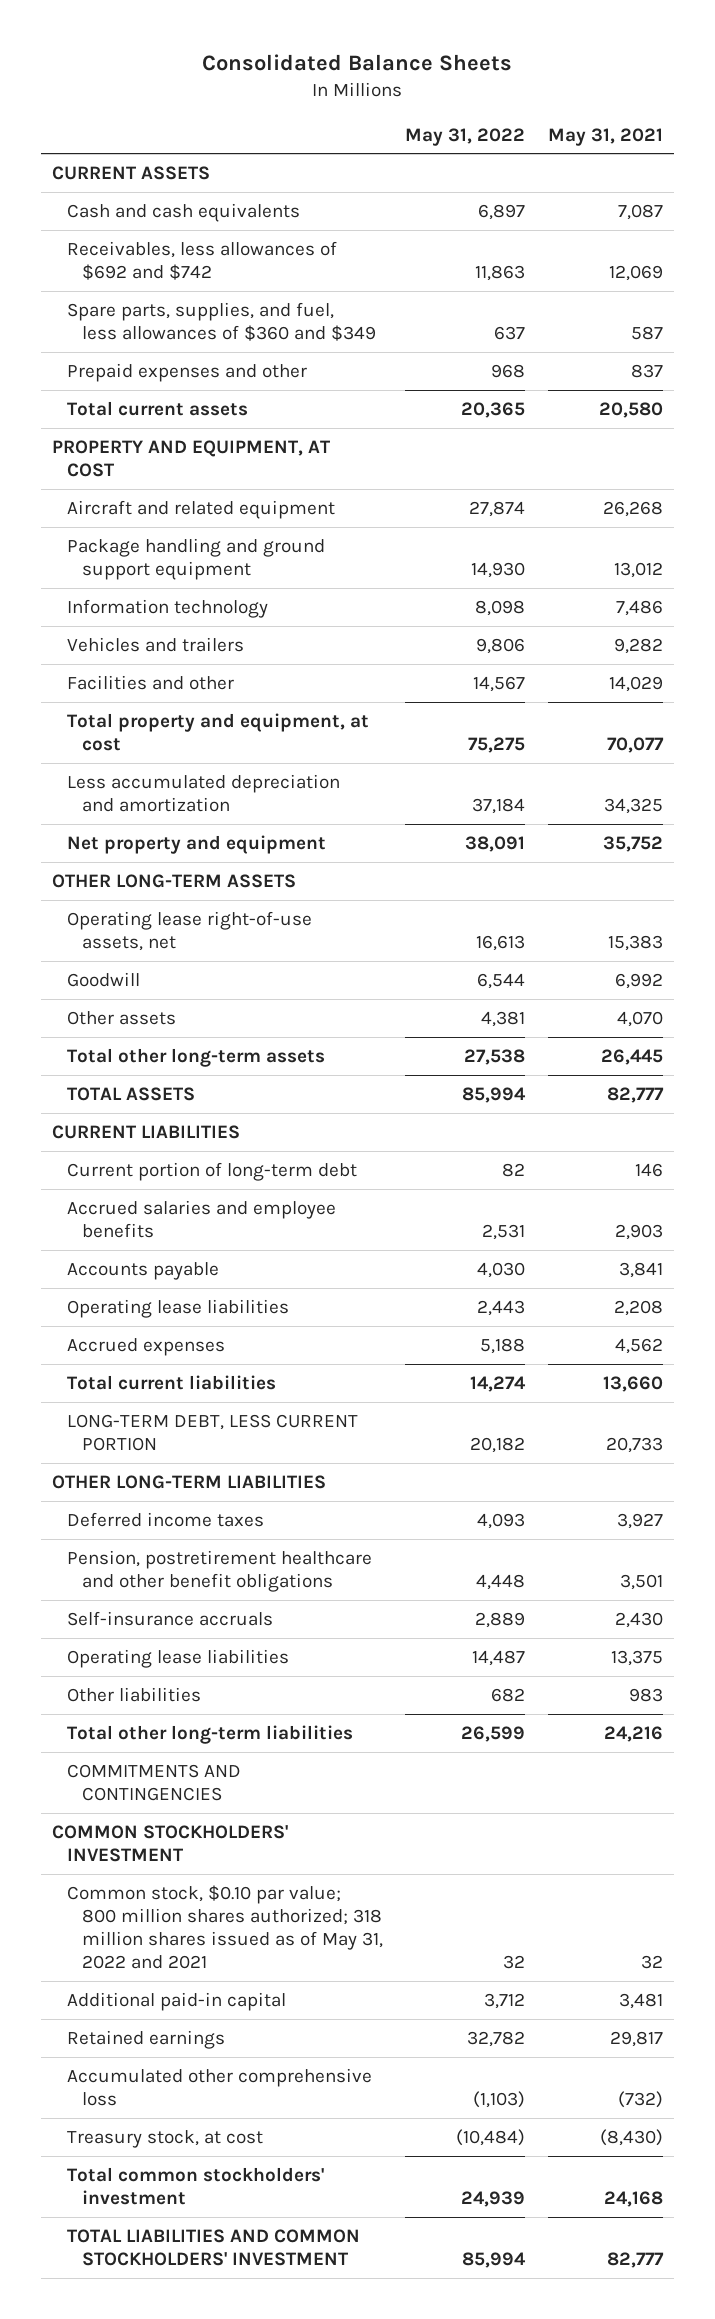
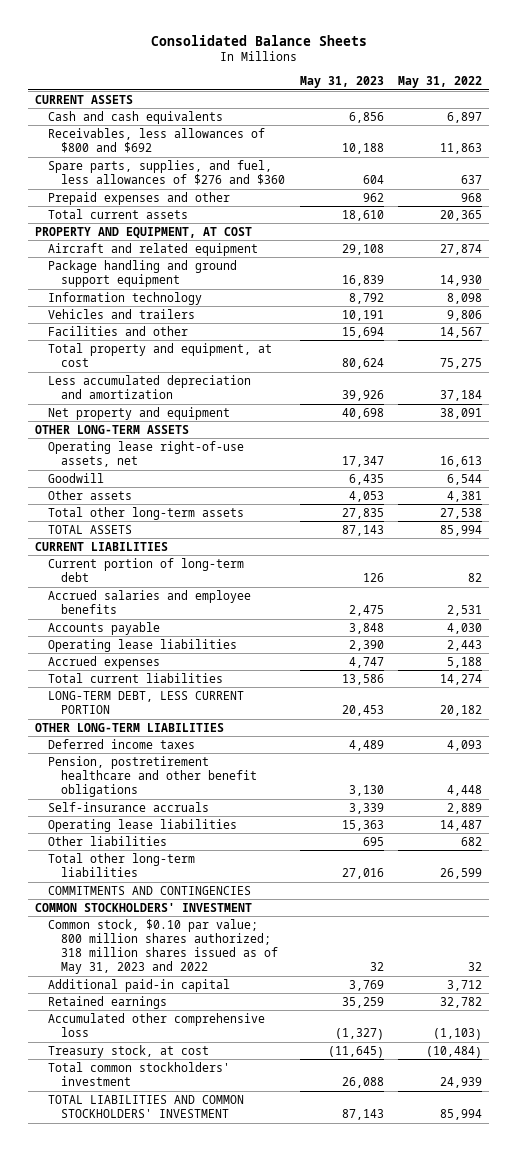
- | May 31, 2022 | May 31, 2021
+ | May 31, 2023 | May 31, 2022
- Receivables, less allowances of $692 and $742 | 11,863 | 12,069
- Spare parts, supplies, and fuel, less allowances of $360 and $349 | 637 | 587
+ Receivables, less allowances of $800 and $692 | 10,188 | 11,863
+ Spare parts, supplies, and fuel, less allowances of $276 and $360 | 604 | 637
- Common stock, $0.10 par value; 800 million shares authorized; 318 million shares issued as of May 31, 2022 and 2021 | 32 | 32
+ Common stock, $0.10 par value; 800 million shares authorized; 318 million shares issued as of May 31, 2023 and 2022 | 32 | 32

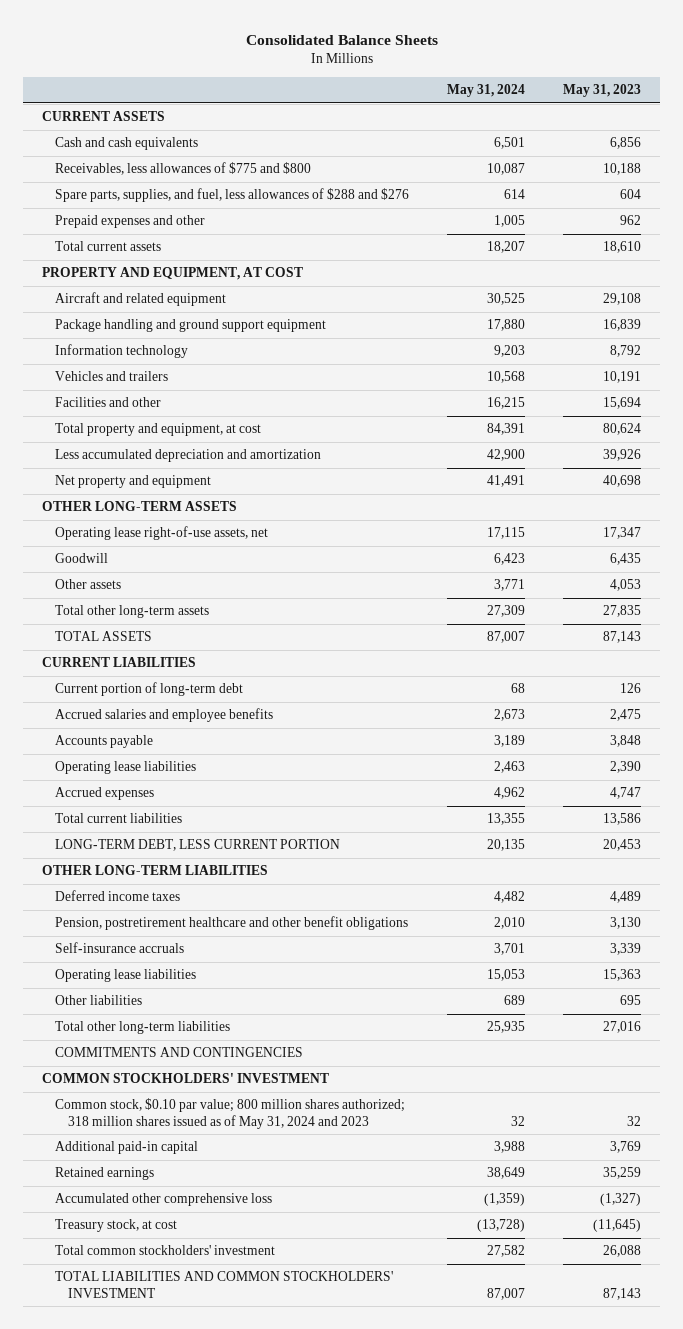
- | May 31, 2023 | May 31, 2022
+ | May 31, 2024 | May 31, 2023
- Receivables, less allowances of $800 and $692 | 10,188 | 11,863
- Spare parts, supplies, and fuel, less allowances of $276 and $360 | 604 | 637
+ Receivables, less allowances of $775 and $800 | 10,087 | 10,188
+ Spare parts, supplies, and fuel, less allowances of $288 and $276 | 614 | 604
- Common stock, $0.10 par value; 800 million shares authorized; 318 million shares issued as of May 31, 2023 and 2022 | 32 | 32
+ Common stock, $0.10 par value; 800 million shares authorized; 318 million shares issued as of May 31, 2024 and 2023 | 32 | 32

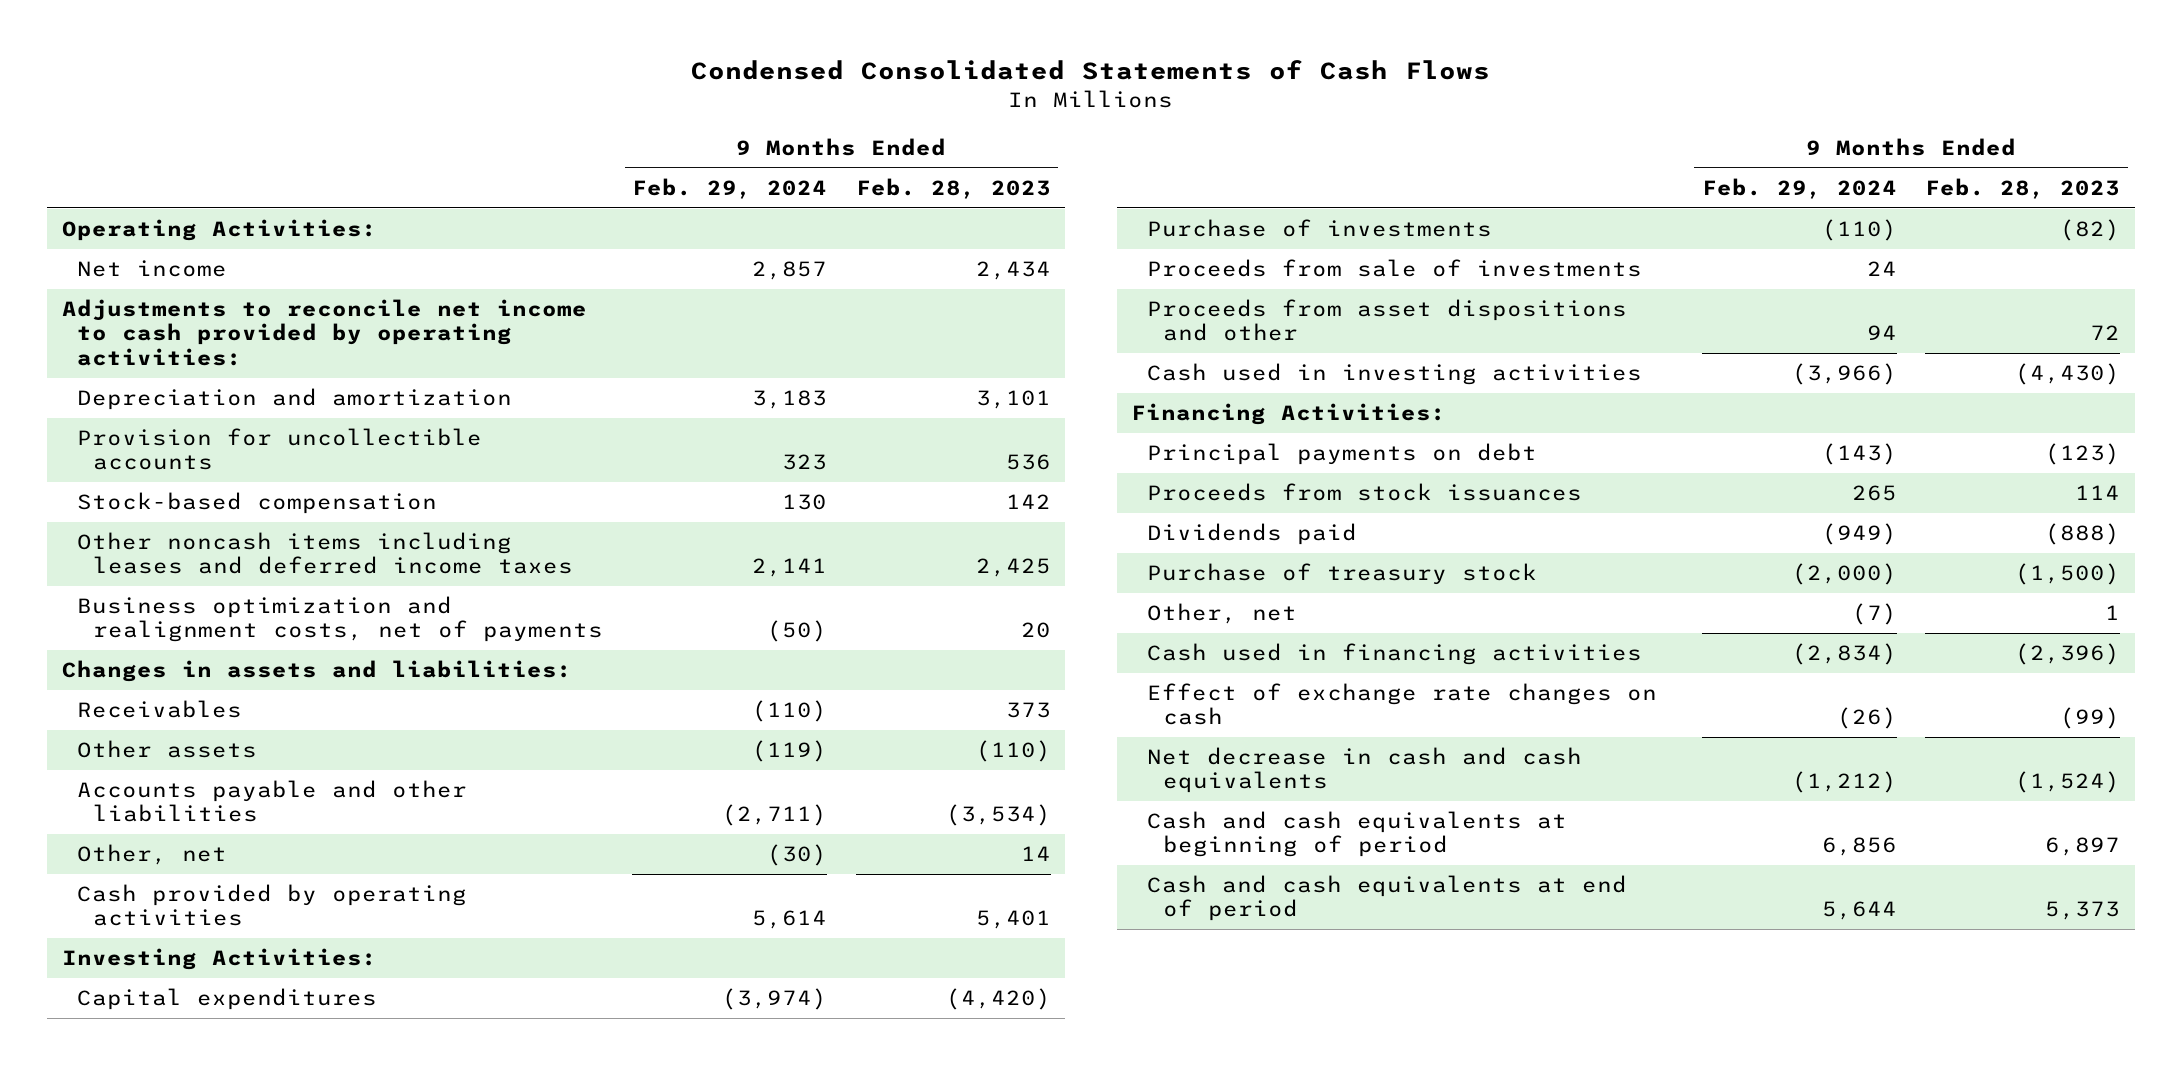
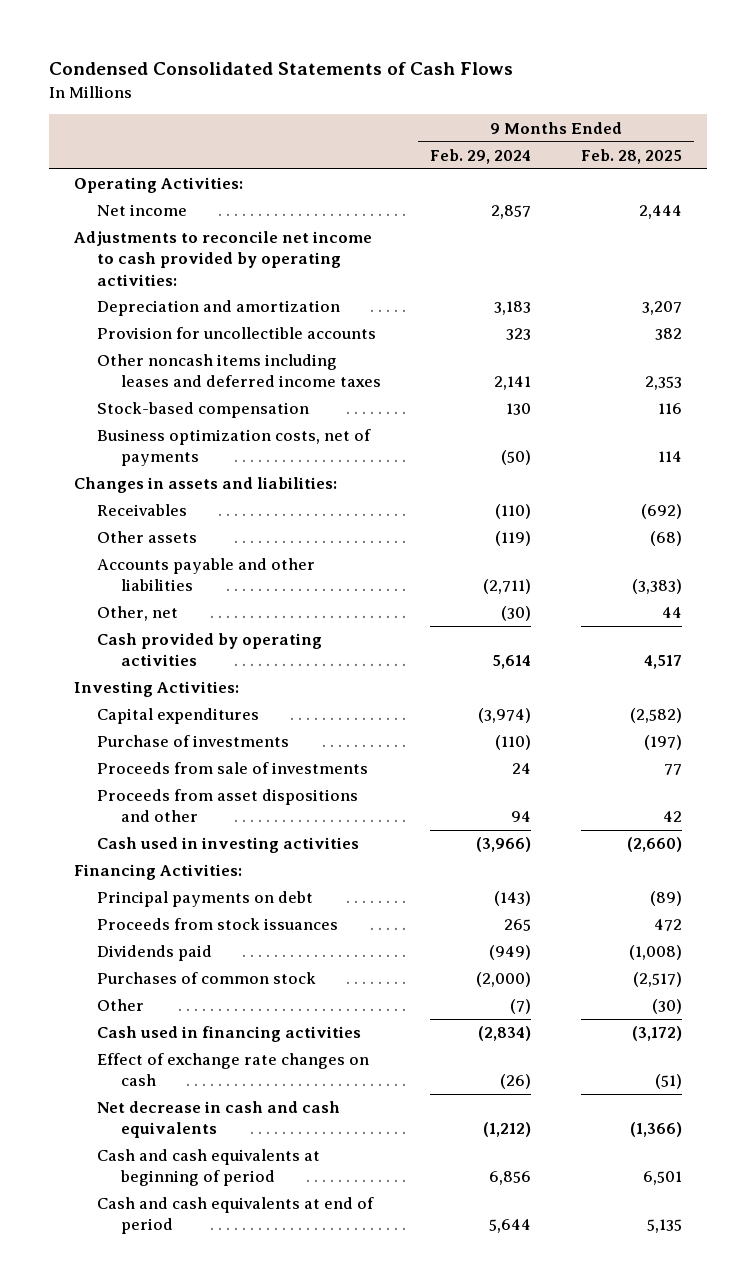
- | 9 Months Ended Feb. 29, 2024 | 9 Months Ended Feb. 28, 2023
+ | 9 Months Ended Feb. 29, 2024 | 9 Months Ended Feb. 28, 2025
- Business optimization and realignment costs, net of payments | (50) | 20
moved down: Stock-based compensation | 130 | 116
+ Business optimization costs, net of payments | (50) | 114
- Purchase of treasury stock | (2,000) | (1,500)
- Other, net | (7) | 1
+ Purchases of common stock | (2,000) | (2,517)
+ Other | (7) | (30)

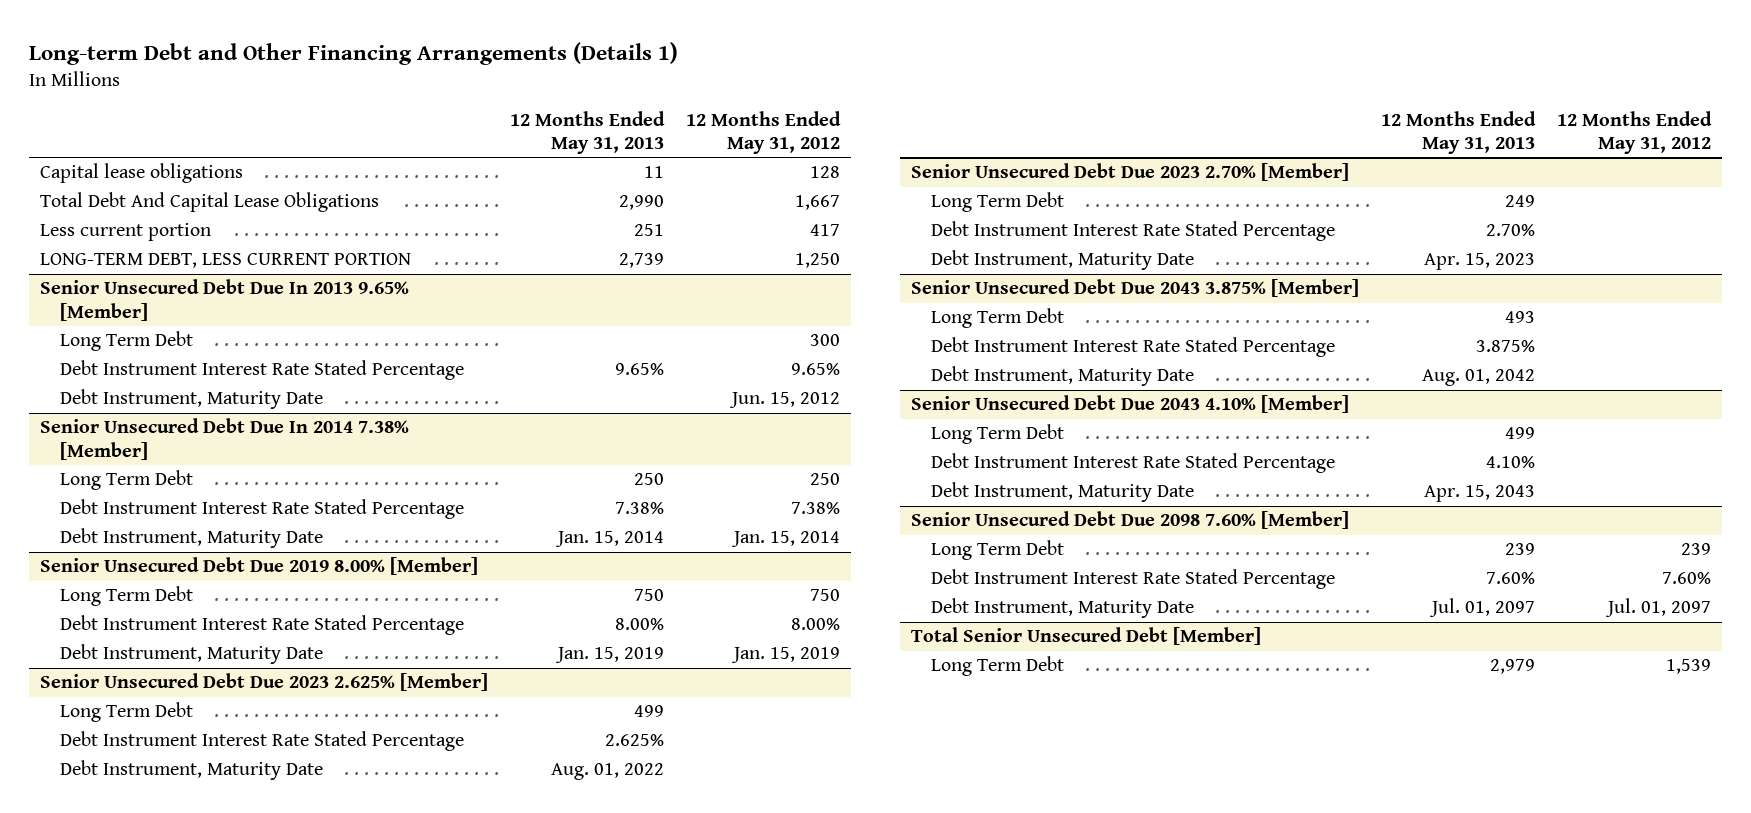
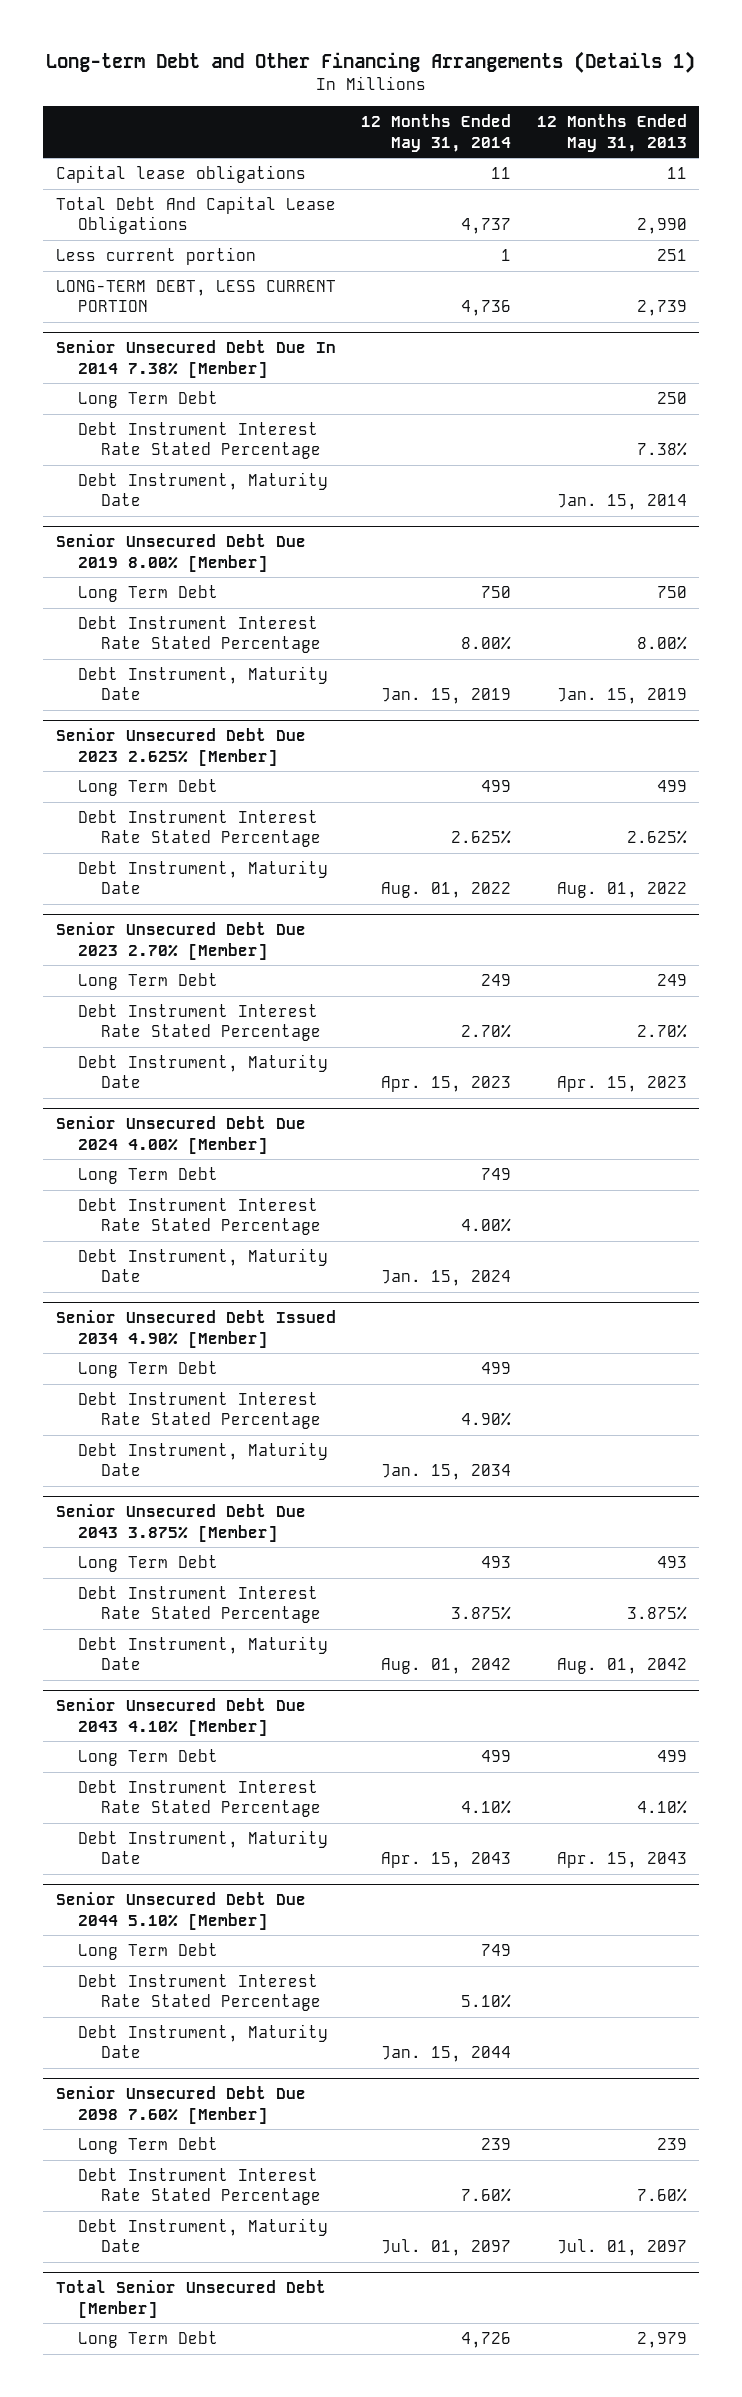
- | 12 Months Ended May 31, 2013 | 12 Months Ended May 31, 2012
+ | 12 Months Ended May 31, 2014 | 12 Months Ended May 31, 2013
- Senior Unsecured Debt Due In 2013 9.65% [Member]
- Long Term Debt | | 300
- Debt Instrument Interest Rate Stated Percentage | 9.65% | 9.65%
- Debt Instrument, Maturity Date | | Jun. 15, 2012
+ Senior Unsecured Debt Due 2024 4.00% [Member]
+ Long Term Debt | 749 |
+ Debt Instrument Interest Rate Stated Percentage | 4.00% |
+ Debt Instrument, Maturity Date | Jan. 15, 2024 |
+ Senior Unsecured Debt Issued 2034 4.90% [Member]
+ Long Term Debt | 499 |
+ Debt Instrument Interest Rate Stated Percentage | 4.90% |
+ Debt Instrument, Maturity Date | Jan. 15, 2034 |
+ Senior Unsecured Debt Due 2044 5.10% [Member]
+ Long Term Debt | 749 |
+ Debt Instrument Interest Rate Stated Percentage | 5.10% |
+ Debt Instrument, Maturity Date | Jan. 15, 2044 |

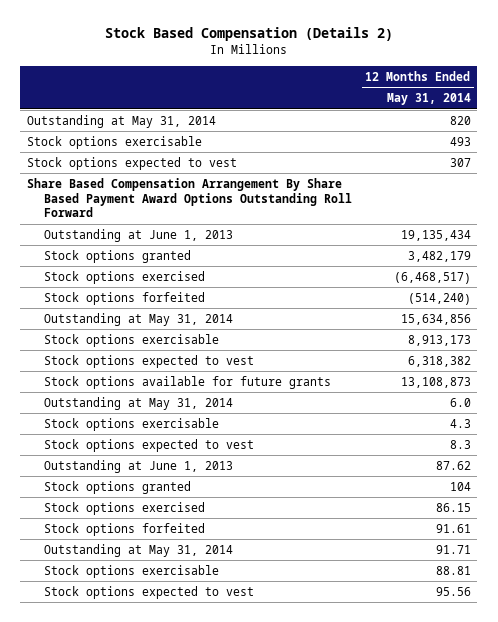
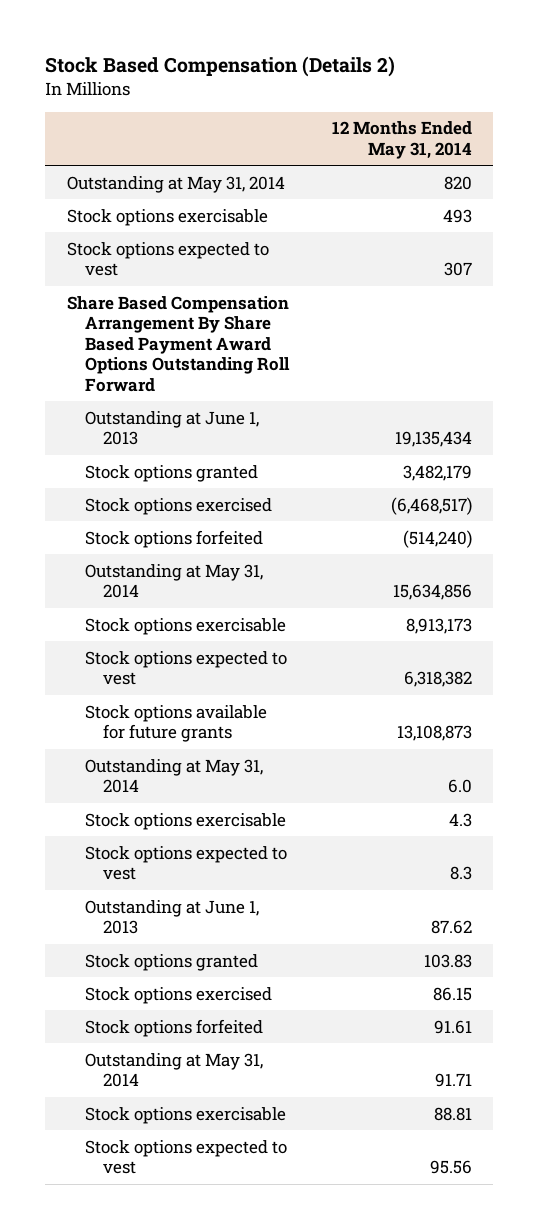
- Stock options granted | 104
+ Stock options granted | 103.83

